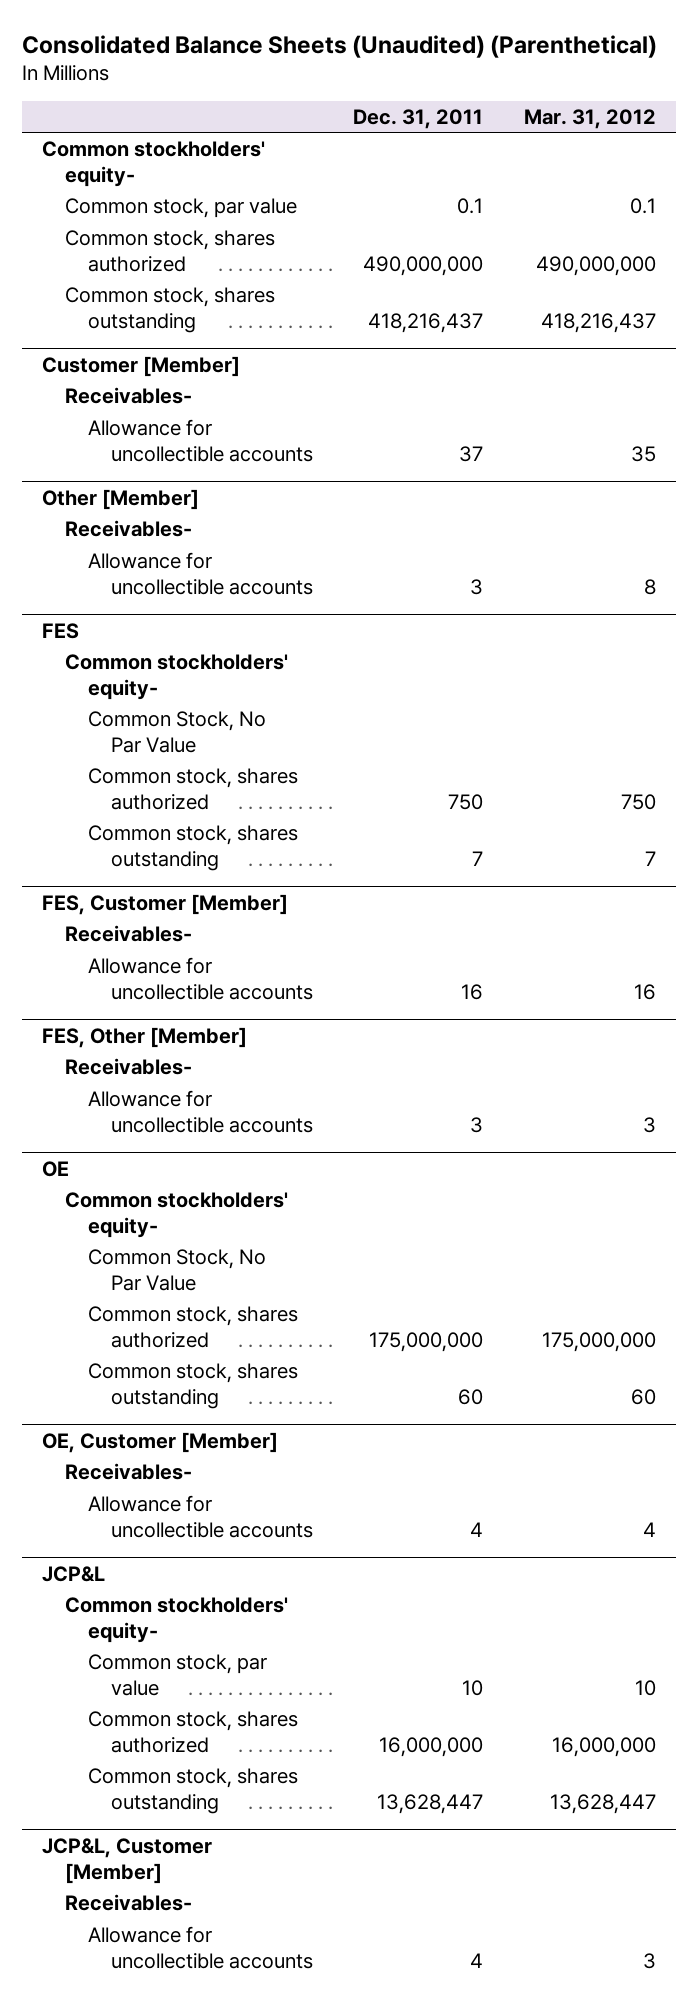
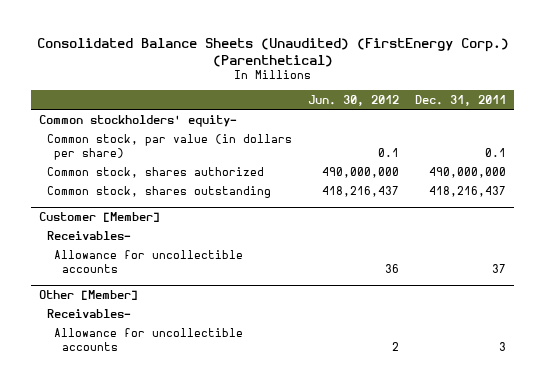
- Consolidated Balance Sheets (Unaudited) (Parenthetical)
+ Consolidated Balance Sheets (Unaudited) (FirstEnergy Corp.) (Parenthetical)
- | Dec. 31, 2011 | Mar. 31, 2012
+ | Jun. 30, 2012 | Dec. 31, 2011
- Common stock, par value | 0.1 | 0.1
+ Common stock, par value (in dollars per share) | 0.1 | 0.1
- FES
- Common stockholders' equity-
- Common Stock, No Par Value
- Common stock, shares authorized | 750 | 750
- Common stock, shares outstanding | 7 | 7
- FES, Customer [Member]
- Receivables-
- Allowance for uncollectible accounts | 16 | 16
- FES, Other [Member]
- Receivables-
- Allowance for uncollectible accounts | 3 | 3
- OE
- Common stockholders' equity-
- Common Stock, No Par Value
- Common stock, shares authorized | 175,000,000 | 175,000,000
- Common stock, shares outstanding | 60 | 60
- OE, Customer [Member]
- Receivables-
- Allowance for uncollectible accounts | 4 | 4
- JCP&L
- Common stockholders' equity-
- Common stock, par value | 10 | 10
- Common stock, shares authorized | 16,000,000 | 16,000,000
- Common stock, shares outstanding | 13,628,447 | 13,628,447
- JCP&L, Customer [Member]
- Receivables-
- Allowance for uncollectible accounts | 4 | 3

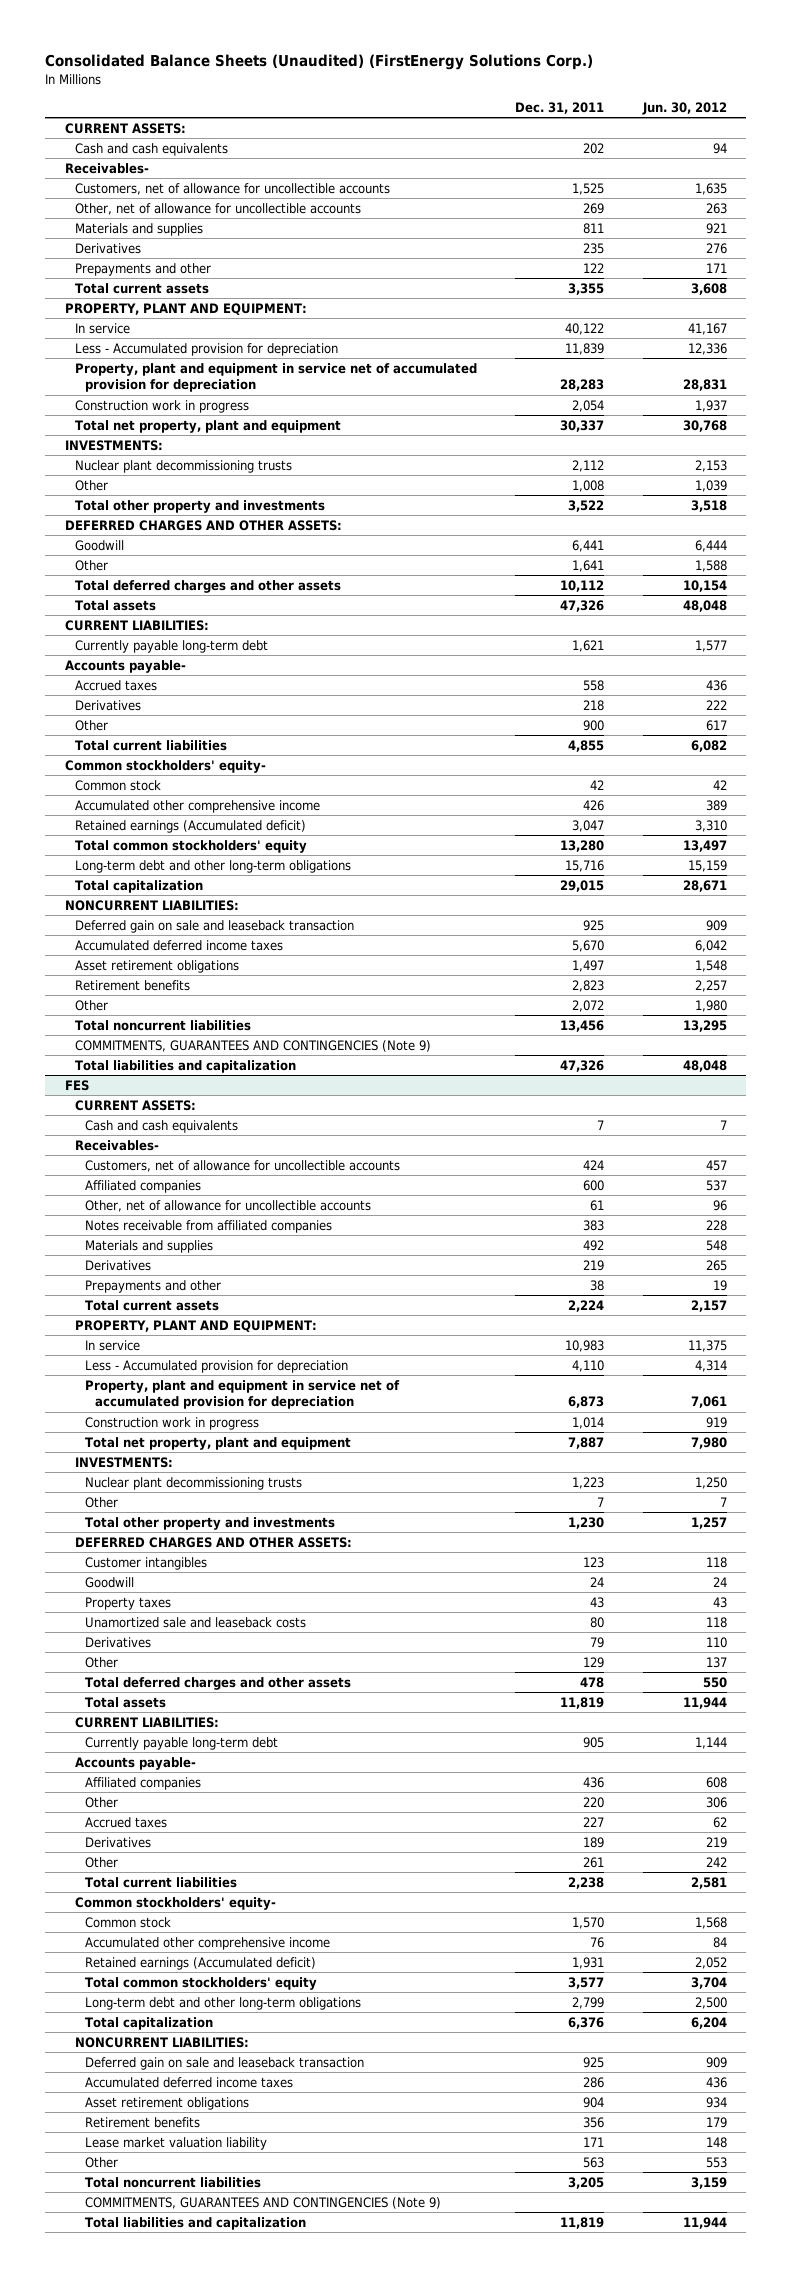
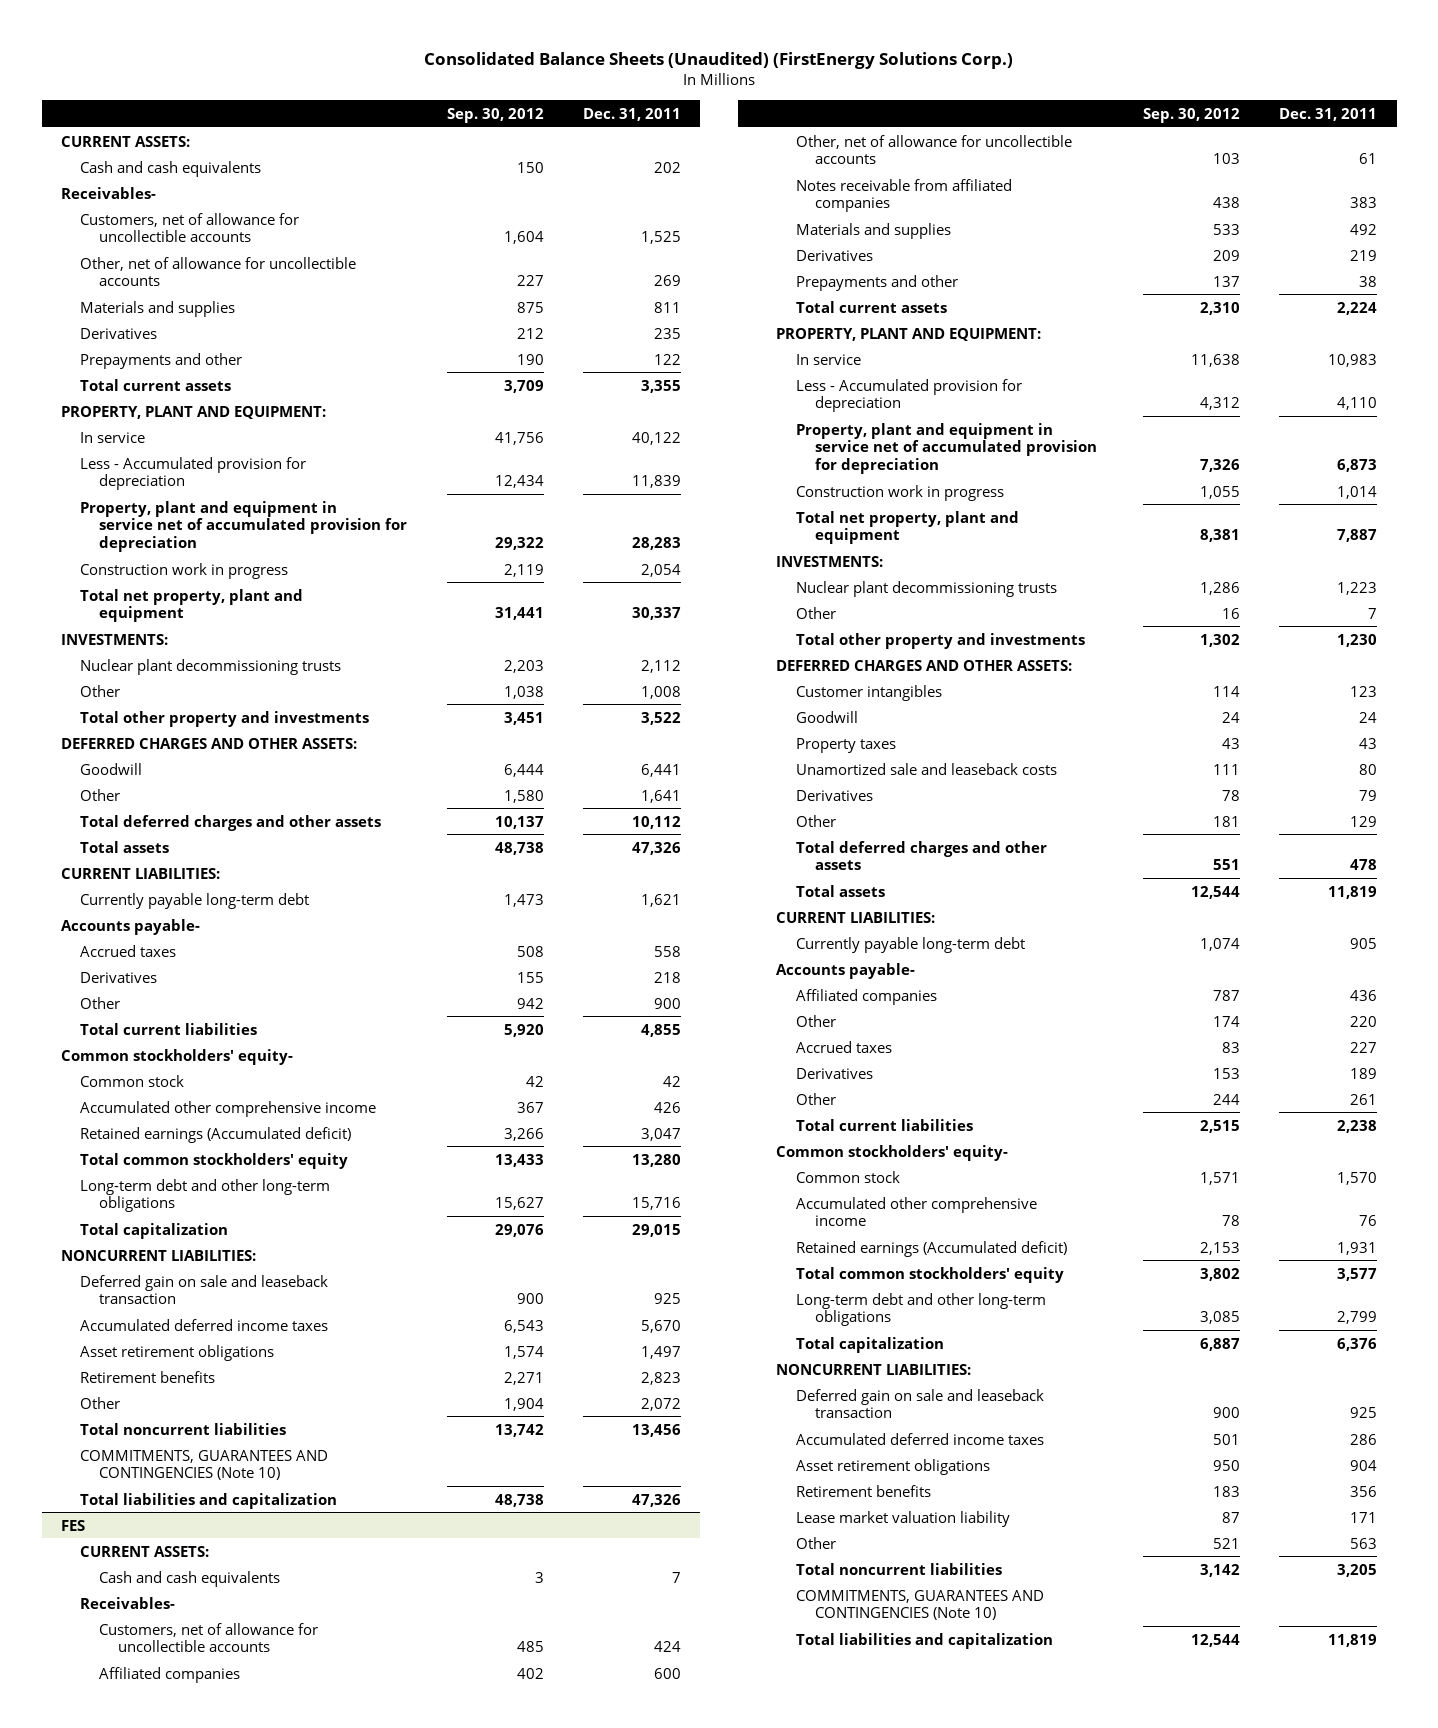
- | Dec. 31, 2011 | Jun. 30, 2012
+ | Sep. 30, 2012 | Dec. 31, 2011
- COMMITMENTS, GUARANTEES AND CONTINGENCIES (Note 9)
+ COMMITMENTS, GUARANTEES AND CONTINGENCIES (Note 10)
@ FES
- COMMITMENTS, GUARANTEES AND CONTINGENCIES (Note 9)
+ COMMITMENTS, GUARANTEES AND CONTINGENCIES (Note 10)

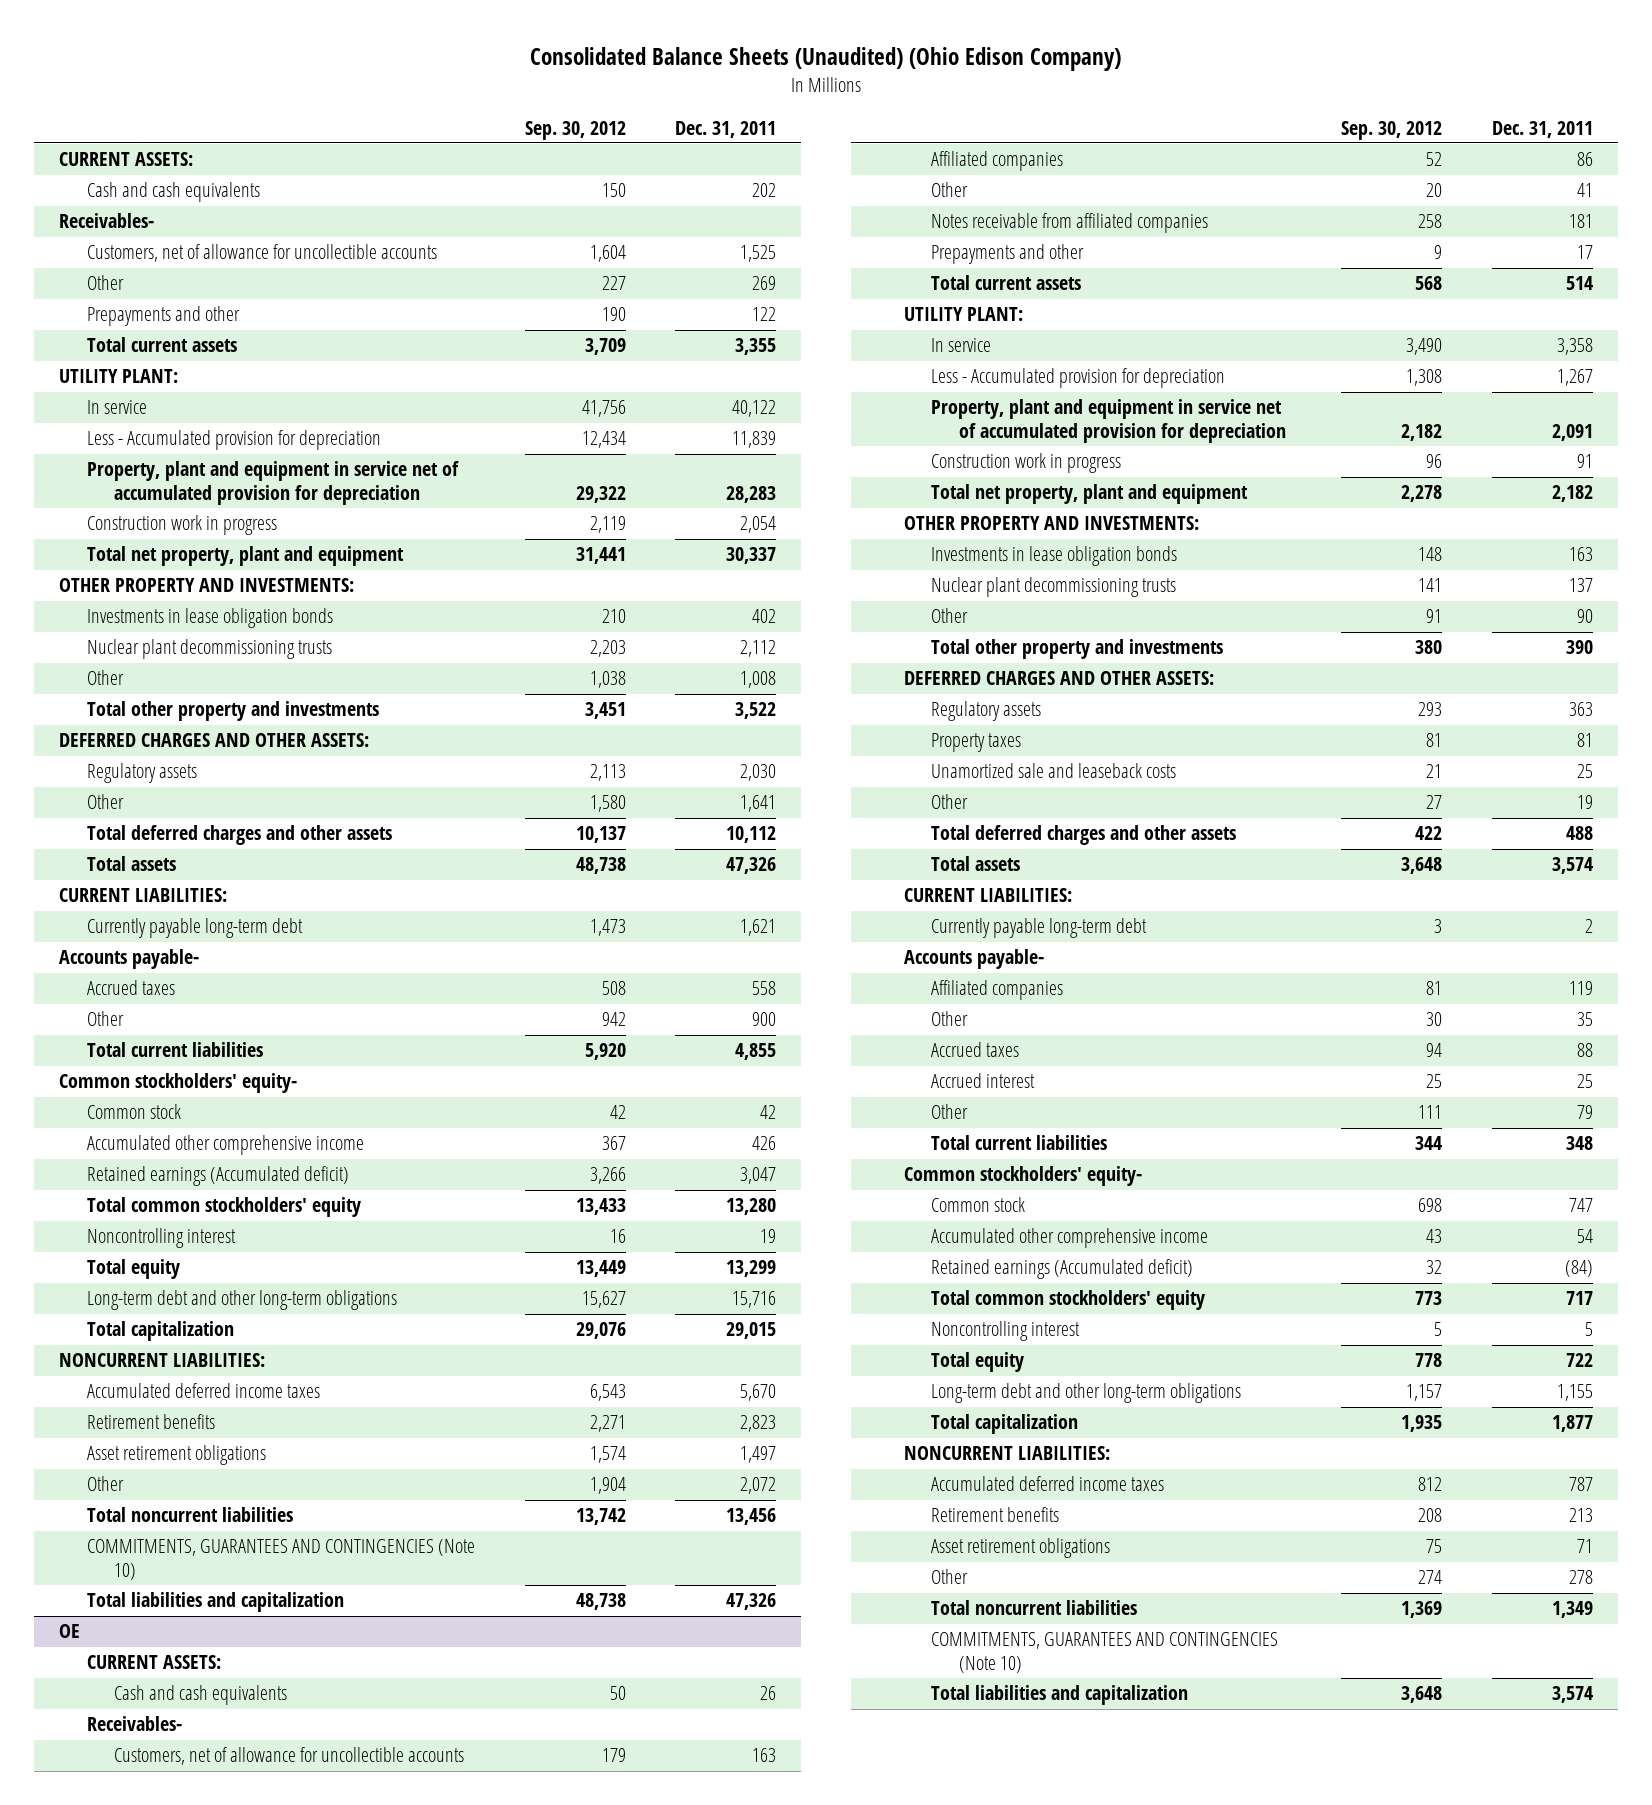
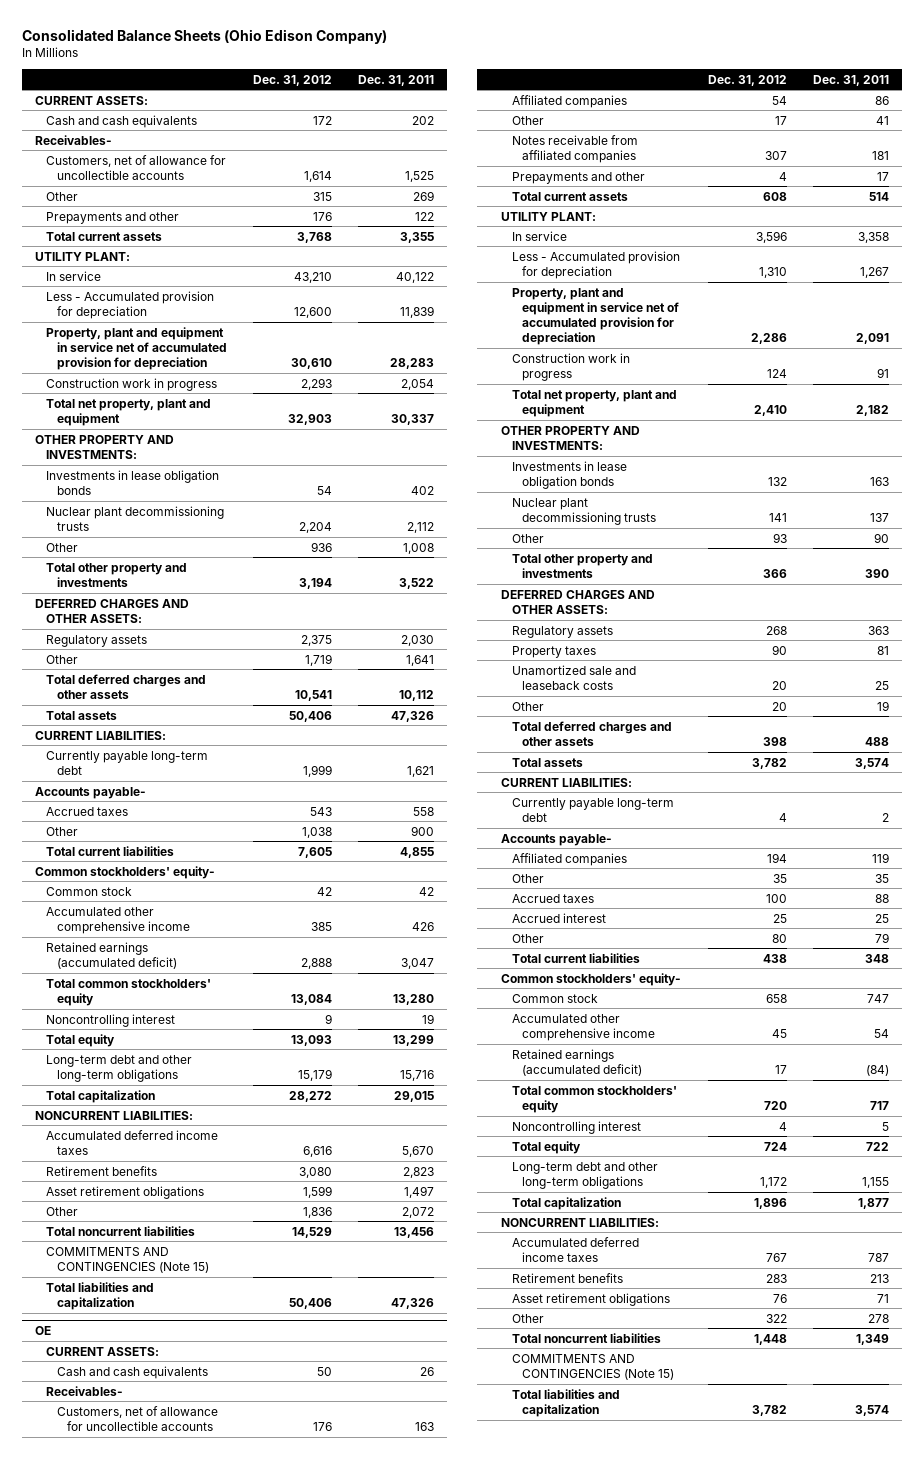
- Consolidated Balance Sheets (Unaudited) (Ohio Edison Company)
+ Consolidated Balance Sheets (Ohio Edison Company)
- | Sep. 30, 2012 | Dec. 31, 2011
+ | Dec. 31, 2012 | Dec. 31, 2011
- Retained earnings (Accumulated deficit) | 3,266 | 3,047
+ Retained earnings (accumulated deficit) | 2,888 | 3,047
- COMMITMENTS, GUARANTEES AND CONTINGENCIES (Note 10)
+ COMMITMENTS AND CONTINGENCIES (Note 15)
@ OE
- Retained earnings (Accumulated deficit) | 32 | (84)
+ Retained earnings (accumulated deficit) | 17 | (84)
- COMMITMENTS, GUARANTEES AND CONTINGENCIES (Note 10)
+ COMMITMENTS AND CONTINGENCIES (Note 15)

